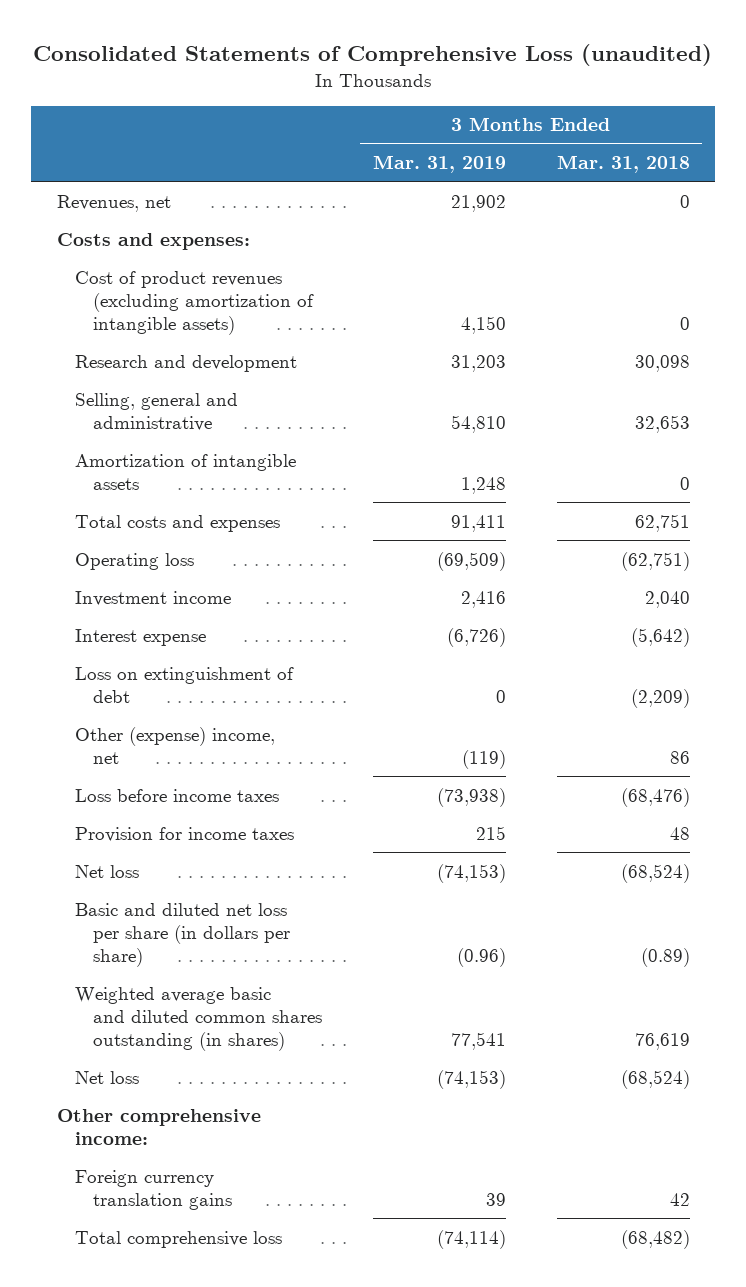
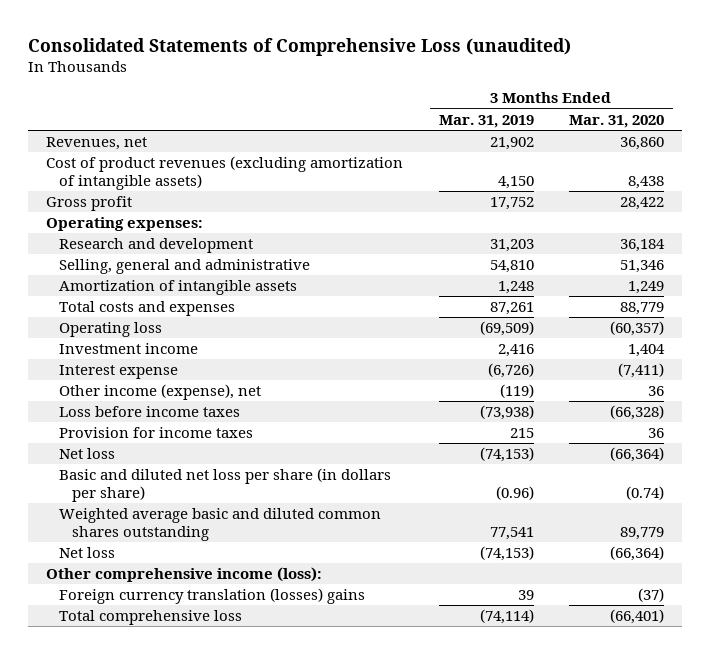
- | 3 Months Ended Mar. 31, 2019 | 3 Months Ended Mar. 31, 2018
+ | 3 Months Ended Mar. 31, 2019 | 3 Months Ended Mar. 31, 2020
- Costs and expenses:
+ Gross profit | 17,752 | 28,422
+ Operating expenses:
- Total costs and expenses | 91,411 | 62,751
+ Total costs and expenses | 87,261 | 88,779
- Loss on extinguishment of debt | 0 | (2,209)
- Other (expense) income, net | (119) | 86
+ Other income (expense), net | (119) | 36
- Weighted average basic and diluted common shares outstanding (in shares) | 77,541 | 76,619
+ Weighted average basic and diluted common shares outstanding | 77,541 | 89,779
- Other comprehensive income:
- Foreign currency translation gains | 39 | 42
+ Other comprehensive income (loss):
+ Foreign currency translation (losses) gains | 39 | (37)

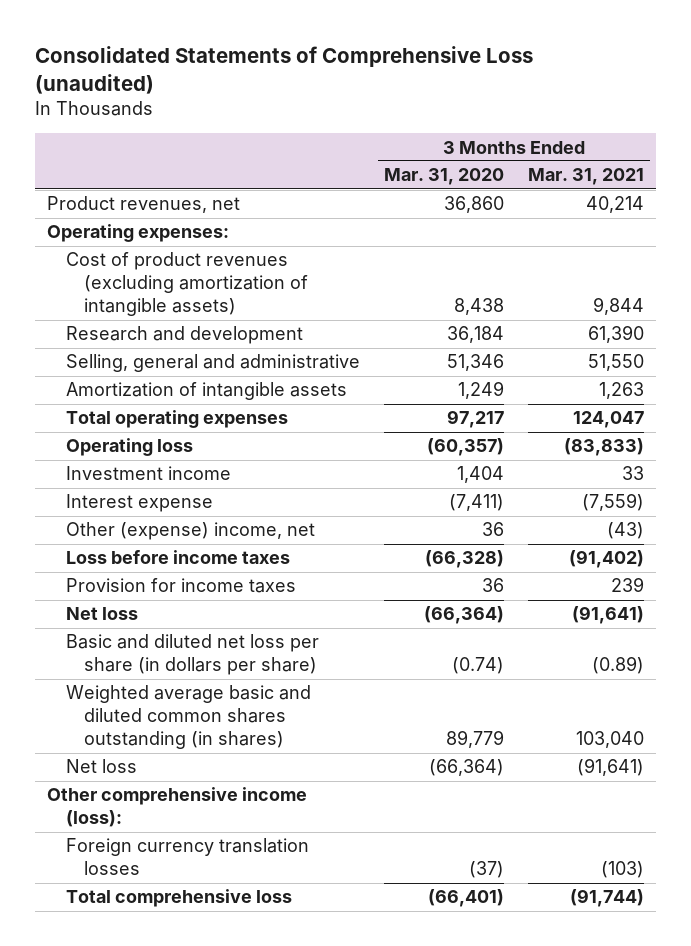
- | 3 Months Ended Mar. 31, 2019 | 3 Months Ended Mar. 31, 2020
+ | 3 Months Ended Mar. 31, 2020 | 3 Months Ended Mar. 31, 2021
- Revenues, net | 21,902 | 36,860
- Gross profit | 17,752 | 28,422
+ Product revenues, net | 36,860 | 40,214
moved down: Cost of product revenues (excluding amortization of intangible assets) | 8,438 | 9,844
- Total costs and expenses | 87,261 | 88,779
+ Total operating expenses | 97,217 | 124,047
- Other income (expense), net | (119) | 36
+ Other (expense) income, net | 36 | (43)
- Weighted average basic and diluted common shares outstanding | 77,541 | 89,779
+ Weighted average basic and diluted common shares outstanding (in shares) | 89,779 | 103,040
- Foreign currency translation (losses) gains | 39 | (37)
+ Foreign currency translation losses | (37) | (103)

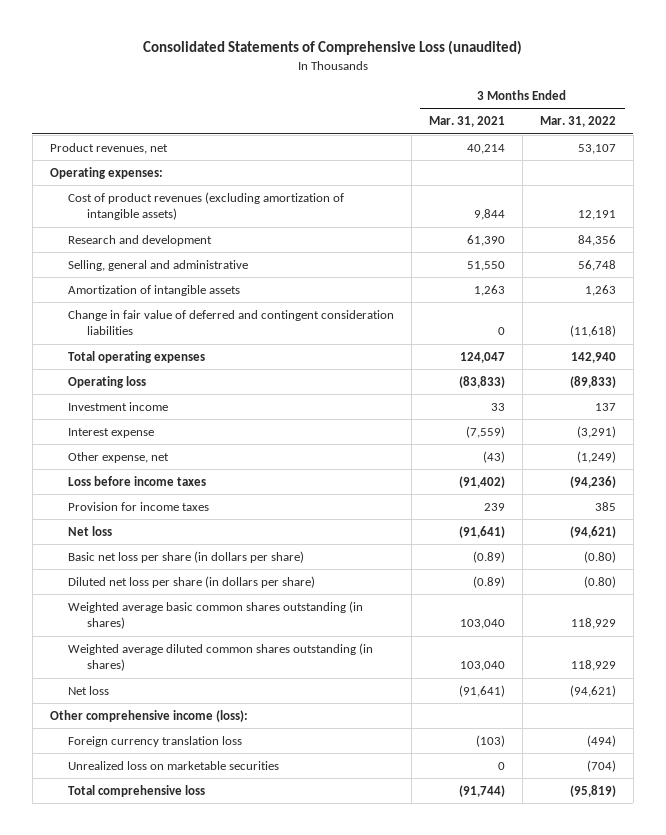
- | 3 Months Ended Mar. 31, 2020 | 3 Months Ended Mar. 31, 2021
+ | 3 Months Ended Mar. 31, 2021 | 3 Months Ended Mar. 31, 2022
+ Change in fair value of deferred and contingent consideration liabilities | 0 | (11,618)
- Other (expense) income, net | 36 | (43)
+ Other expense, net | (43) | (1,249)
- Basic and diluted net loss per share (in dollars per share) | (0.74) | (0.89)
- Weighted average basic and diluted common shares outstanding (in shares) | 89,779 | 103,040
+ Basic net loss per share (in dollars per share) | (0.89) | (0.80)
+ Diluted net loss per share (in dollars per share) | (0.89) | (0.80)
+ Weighted average basic common shares outstanding (in shares) | 103,040 | 118,929
+ Weighted average diluted common shares outstanding (in shares) | 103,040 | 118,929
- Foreign currency translation losses | (37) | (103)
+ Foreign currency translation loss | (103) | (494)
+ Unrealized loss on marketable securities | 0 | (704)

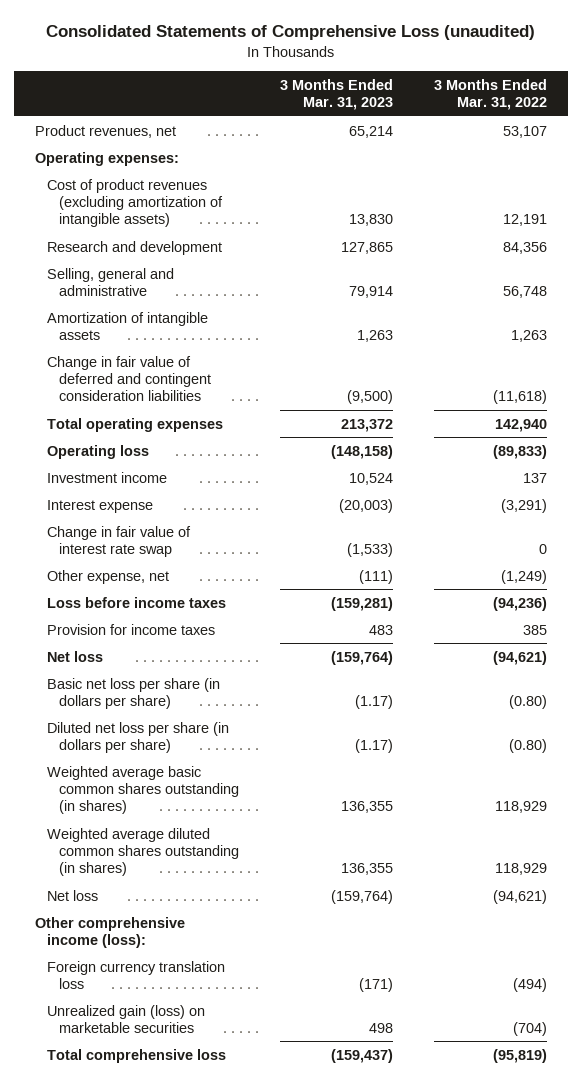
- | 3 Months Ended Mar. 31, 2021 | 3 Months Ended Mar. 31, 2022
+ | 3 Months Ended Mar. 31, 2023 | 3 Months Ended Mar. 31, 2022
+ Change in fair value of interest rate swap | (1,533) | 0
- Unrealized loss on marketable securities | 0 | (704)
+ Unrealized gain (loss) on marketable securities | 498 | (704)

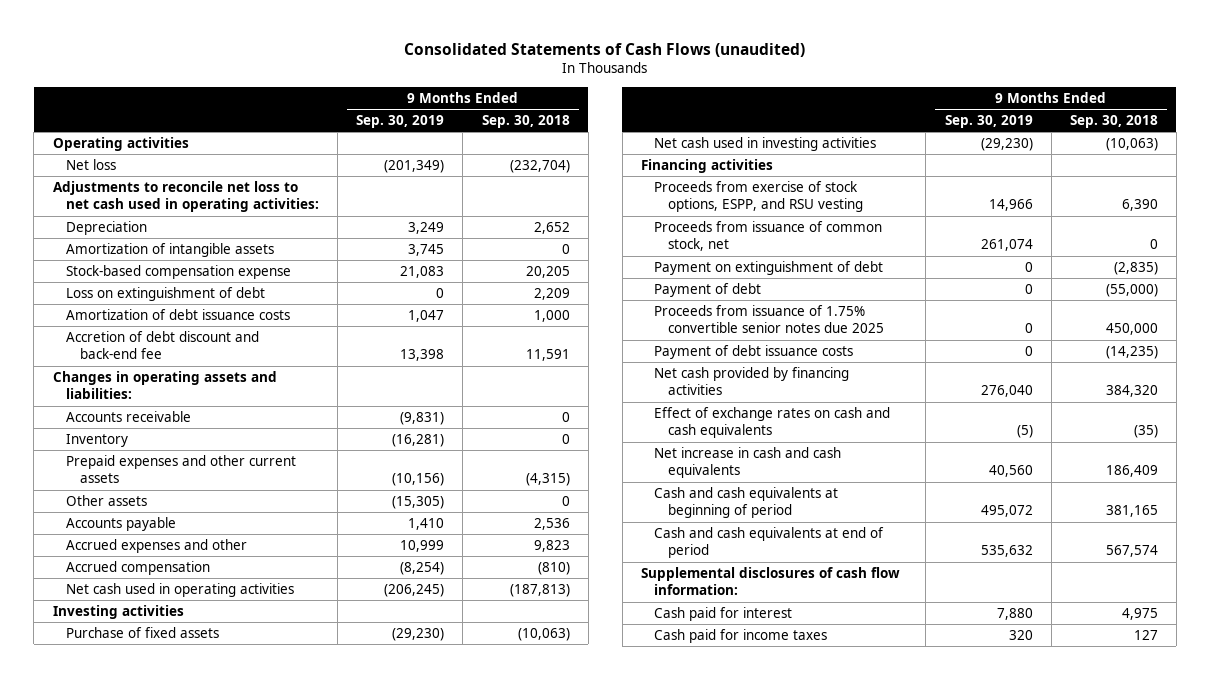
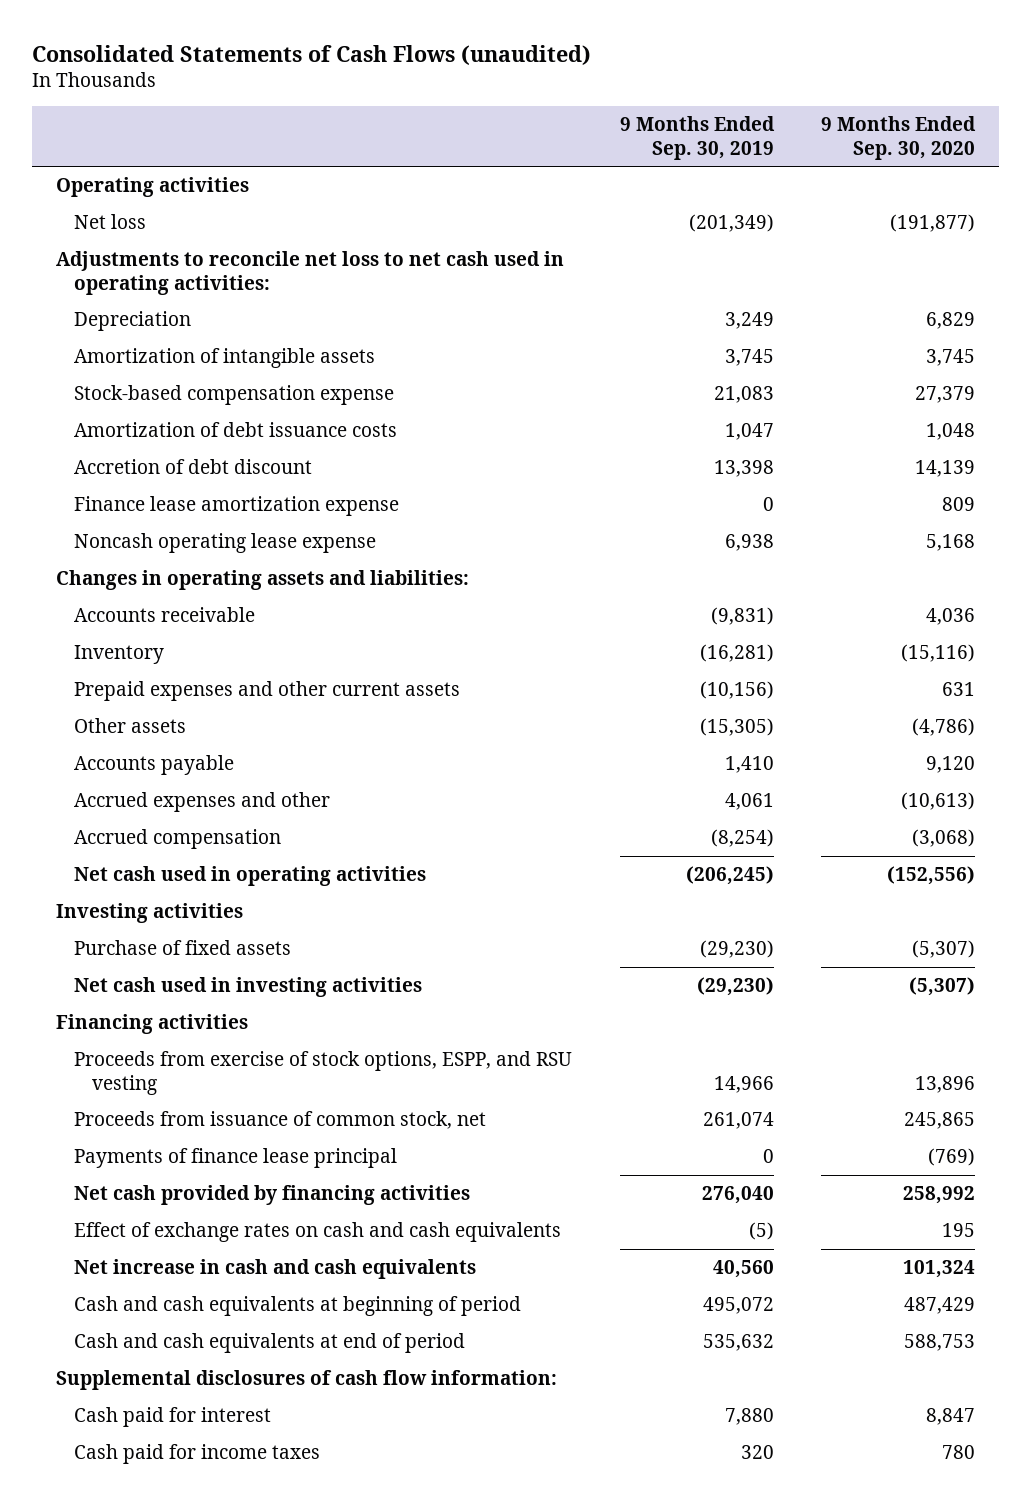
- | 9 Months Ended Sep. 30, 2019 | 9 Months Ended Sep. 30, 2018
+ | 9 Months Ended Sep. 30, 2019 | 9 Months Ended Sep. 30, 2020
- Loss on extinguishment of debt | 0 | 2,209
- Accretion of debt discount and back-end fee | 13,398 | 11,591
+ Accretion of debt discount | 13,398 | 14,139
+ Finance lease amortization expense | 0 | 809
+ Noncash operating lease expense | 6,938 | 5,168
- Accrued expenses and other | 10,999 | 9,823
+ Accrued expenses and other | 4,061 | (10,613)
- Payment on extinguishment of debt | 0 | (2,835)
- Payment of debt | 0 | (55,000)
- Proceeds from issuance of 1.75% convertible senior notes due 2025 | 0 | 450,000
- Payment of debt issuance costs | 0 | (14,235)
+ Payments of finance lease principal | 0 | (769)

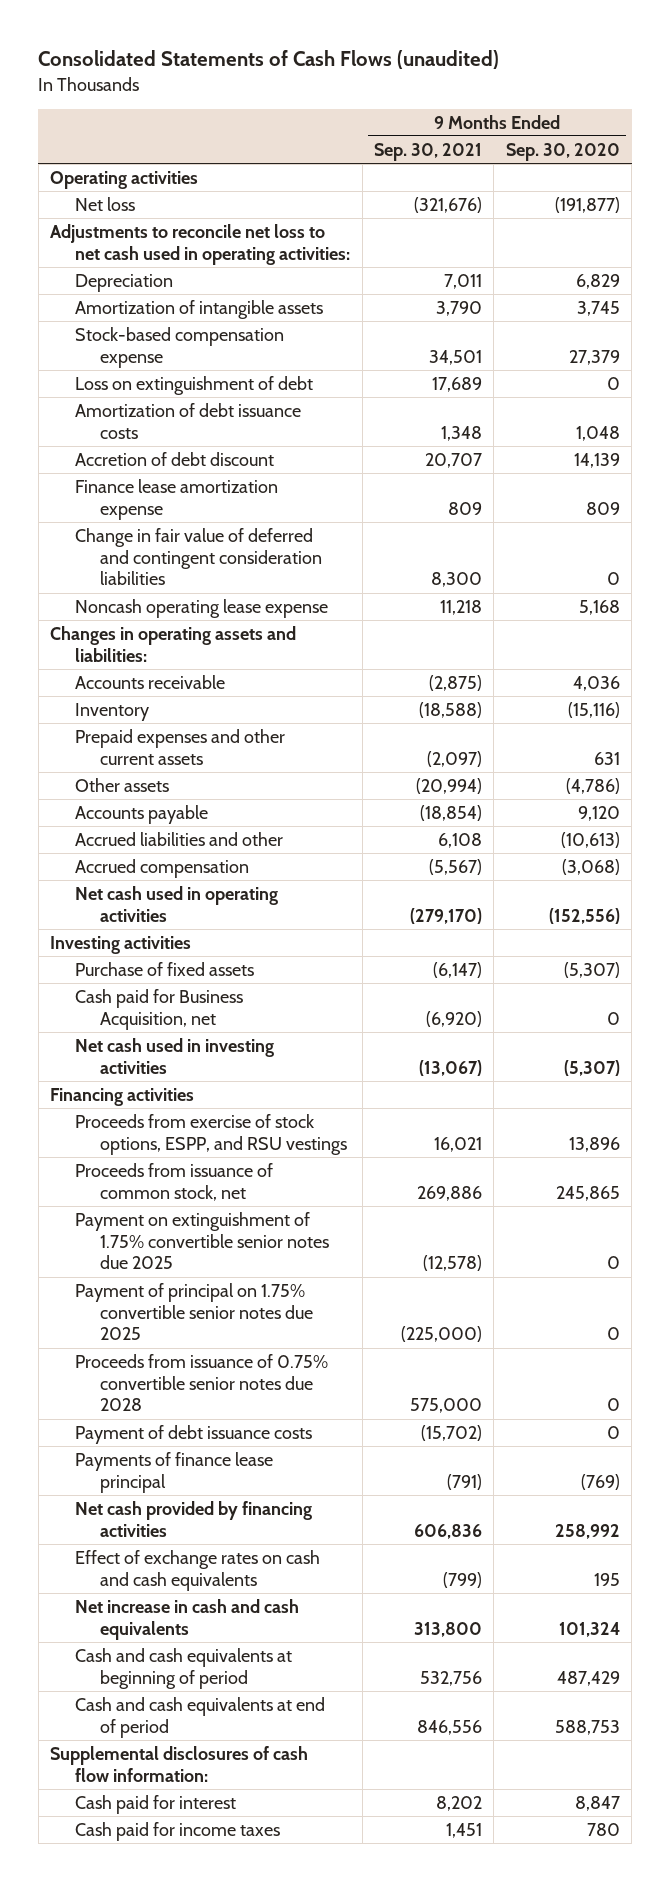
- | 9 Months Ended Sep. 30, 2019 | 9 Months Ended Sep. 30, 2020
+ | 9 Months Ended Sep. 30, 2021 | 9 Months Ended Sep. 30, 2020
+ Loss on extinguishment of debt | 17,689 | 0
+ Change in fair value of deferred and contingent consideration liabilities | 8,300 | 0
- Accrued expenses and other | 4,061 | (10,613)
+ Accrued liabilities and other | 6,108 | (10,613)
+ Cash paid for Business Acquisition, net | (6,920) | 0
- Proceeds from exercise of stock options, ESPP, and RSU vesting | 14,966 | 13,896
+ Proceeds from exercise of stock options, ESPP, and RSU vestings | 16,021 | 13,896
+ Payment on extinguishment of 1.75% convertible senior notes due 2025 | (12,578) | 0
+ Payment of principal on 1.75% convertible senior notes due 2025 | (225,000) | 0
+ Proceeds from issuance of 0.75% convertible senior notes due 2028 | 575,000 | 0
+ Payment of debt issuance costs | (15,702) | 0

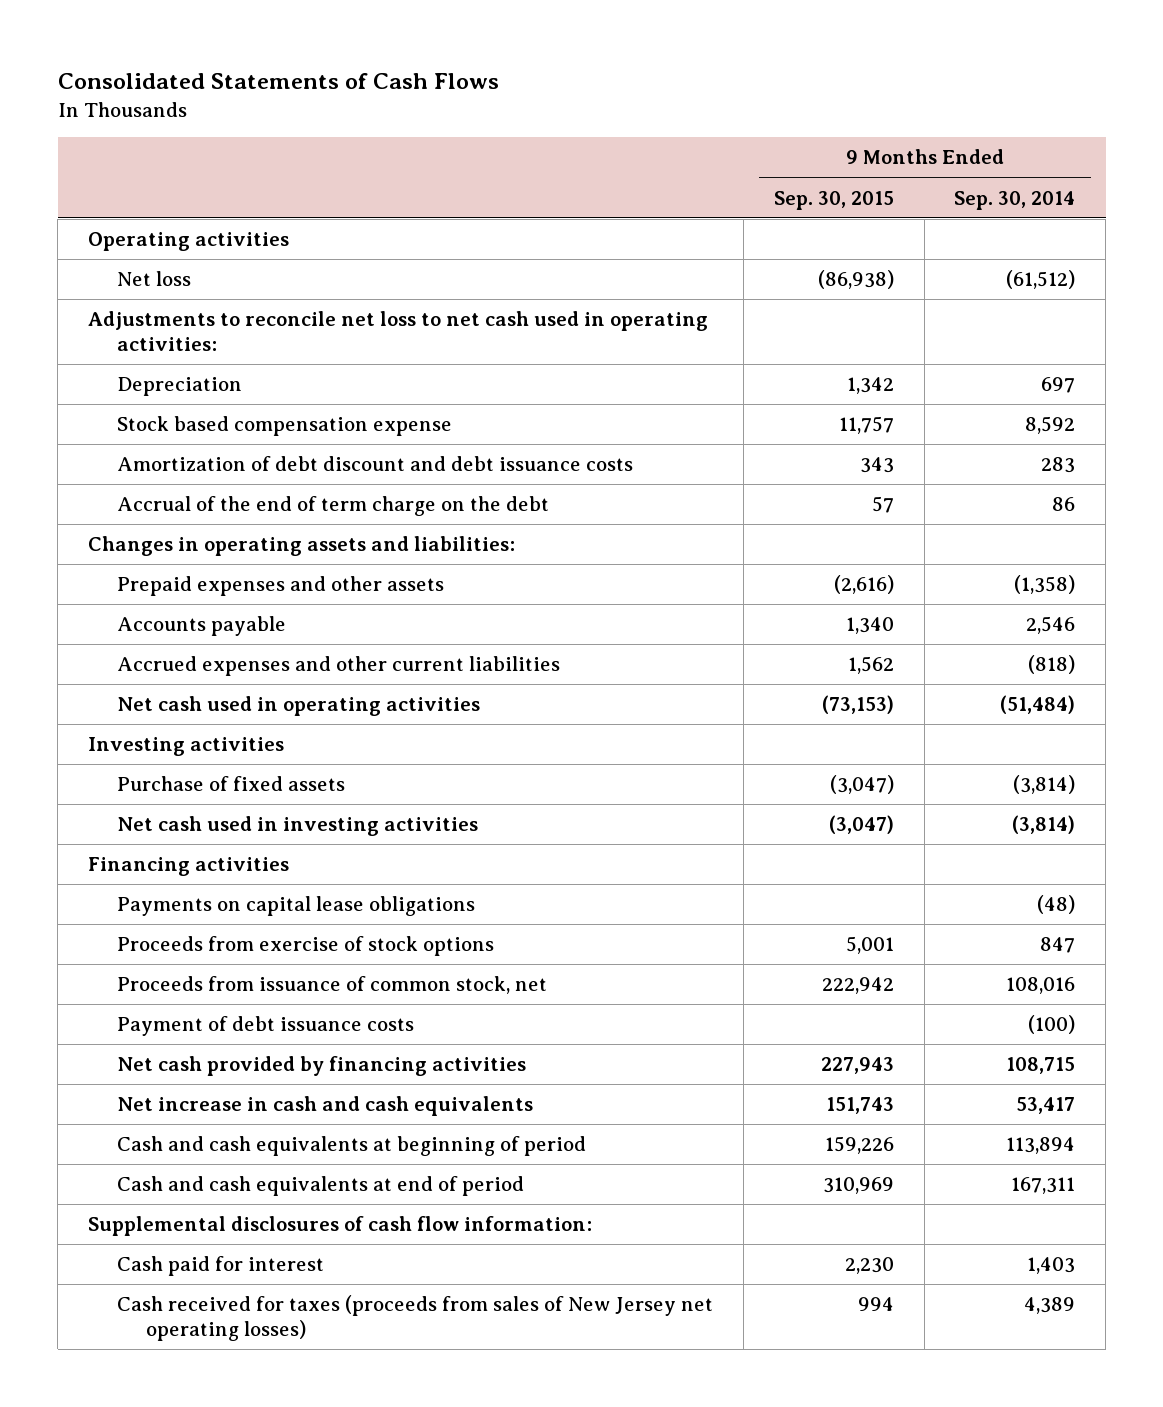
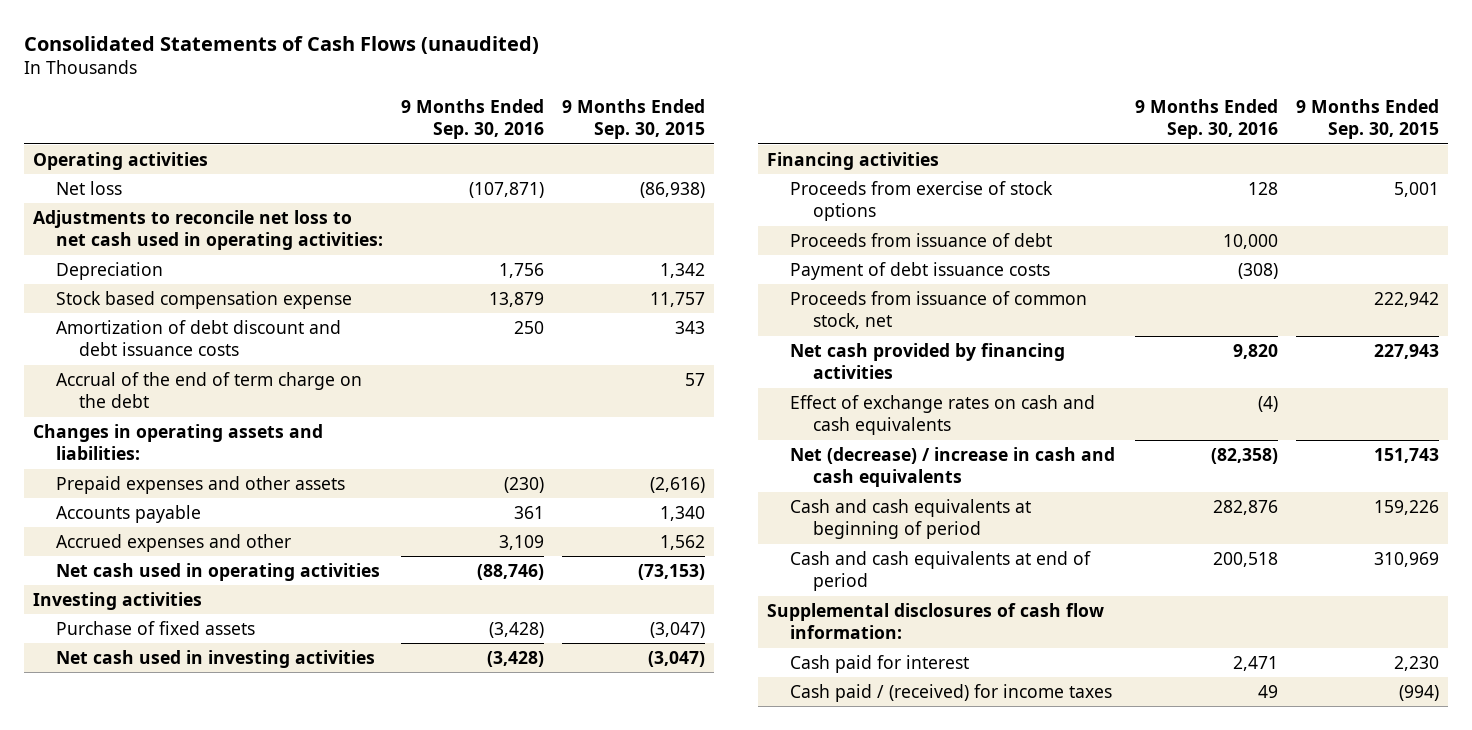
- Consolidated Statements of Cash Flows
+ Consolidated Statements of Cash Flows (unaudited)
- | 9 Months Ended Sep. 30, 2015 | 9 Months Ended Sep. 30, 2014
+ | 9 Months Ended Sep. 30, 2016 | 9 Months Ended Sep. 30, 2015
- Accrued expenses and other current liabilities | 1,562 | (818)
+ Accrued expenses and other | 3,109 | 1,562
- Payments on capital lease obligations | | (48)
+ Proceeds from issuance of debt | 10,000 |
moved down: Proceeds from issuance of common stock, net | | 222,942
- Net increase in cash and cash equivalents | 151,743 | 53,417
+ Effect of exchange rates on cash and cash equivalents | (4) |
+ Net (decrease) / increase in cash and cash equivalents | (82,358) | 151,743
- Cash received for taxes (proceeds from sales of New Jersey net operating losses) | 994 | 4,389
+ Cash paid / (received) for income taxes | 49 | (994)

